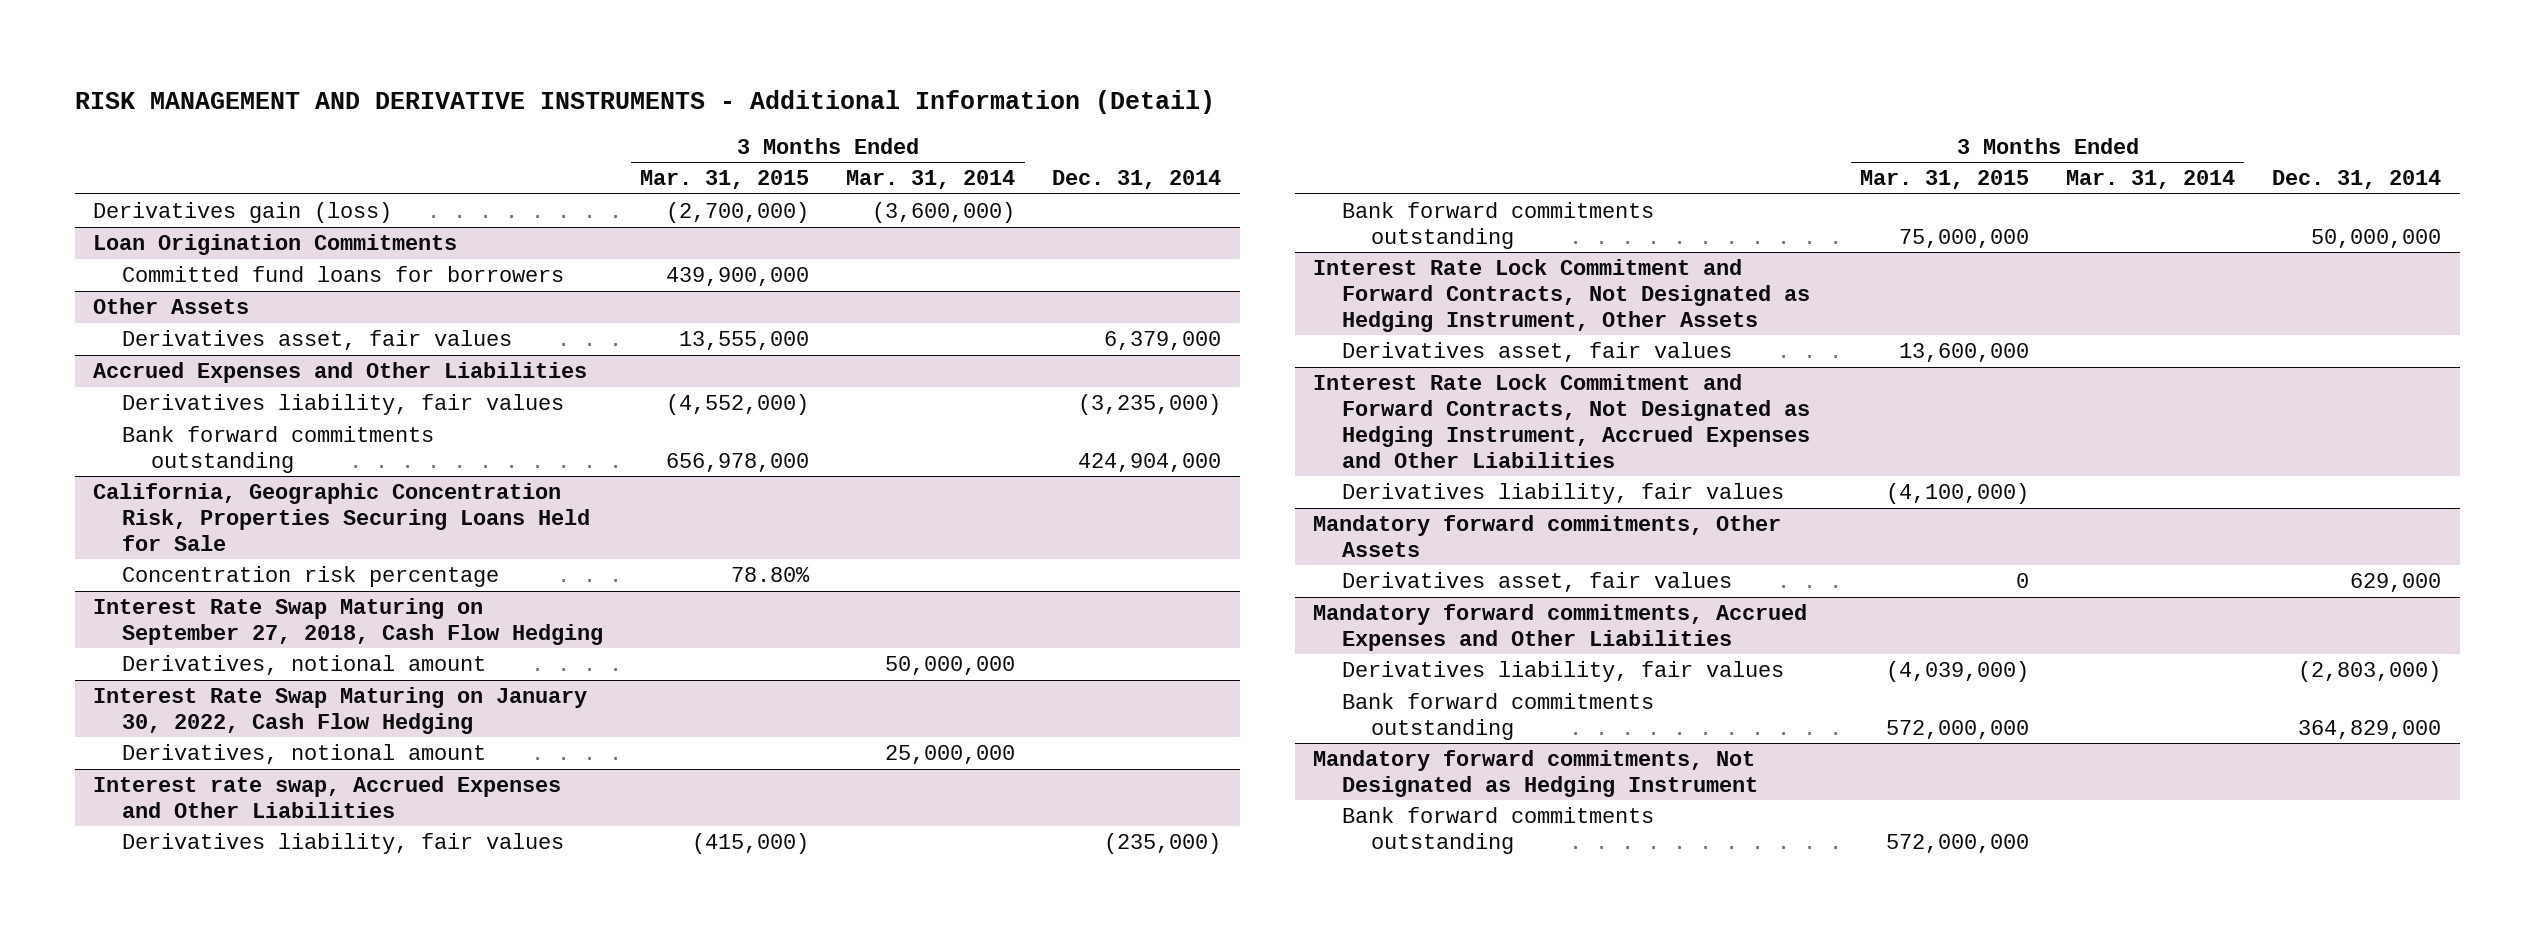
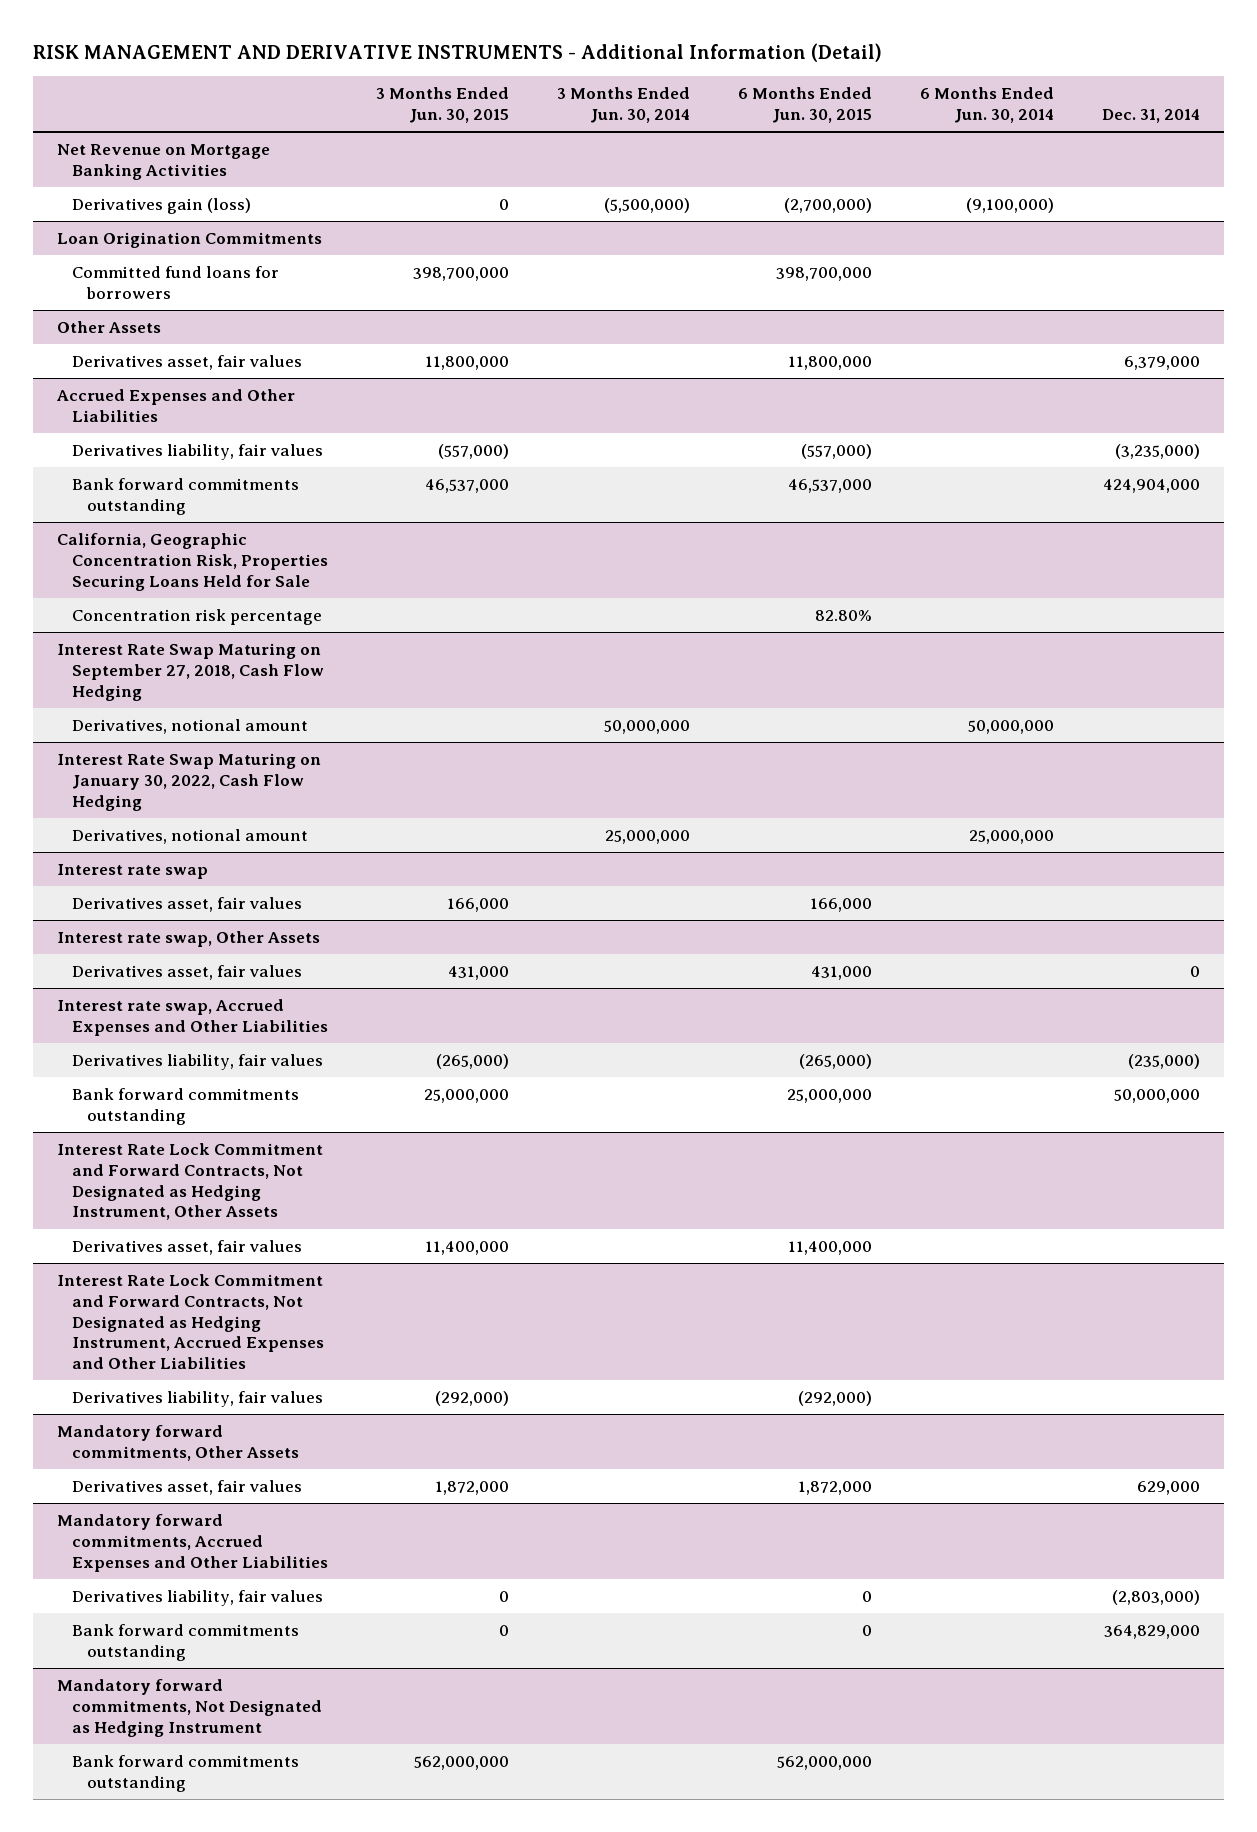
- | 3 Months Ended Mar. 31, 2015 | 3 Months Ended Mar. 31, 2014 | Dec. 31, 2014
+ | 3 Months Ended Jun. 30, 2015 | 3 Months Ended Jun. 30, 2014 | 6 Months Ended Jun. 30, 2015 | 6 Months Ended Jun. 30, 2014 | Dec. 31, 2014
- Derivatives gain (loss) | (2,700,000) | (3,600,000) |
+ Net Revenue on Mortgage Banking Activities
+ Derivatives gain (loss) | 0 | (5,500,000) | (2,700,000) | (9,100,000) |
+ Interest rate swap
+ Derivatives asset, fair values | 166,000 | | 166,000 | |
+ Interest rate swap, Other Assets
+ Derivatives asset, fair values | 431,000 | | 431,000 | | 0

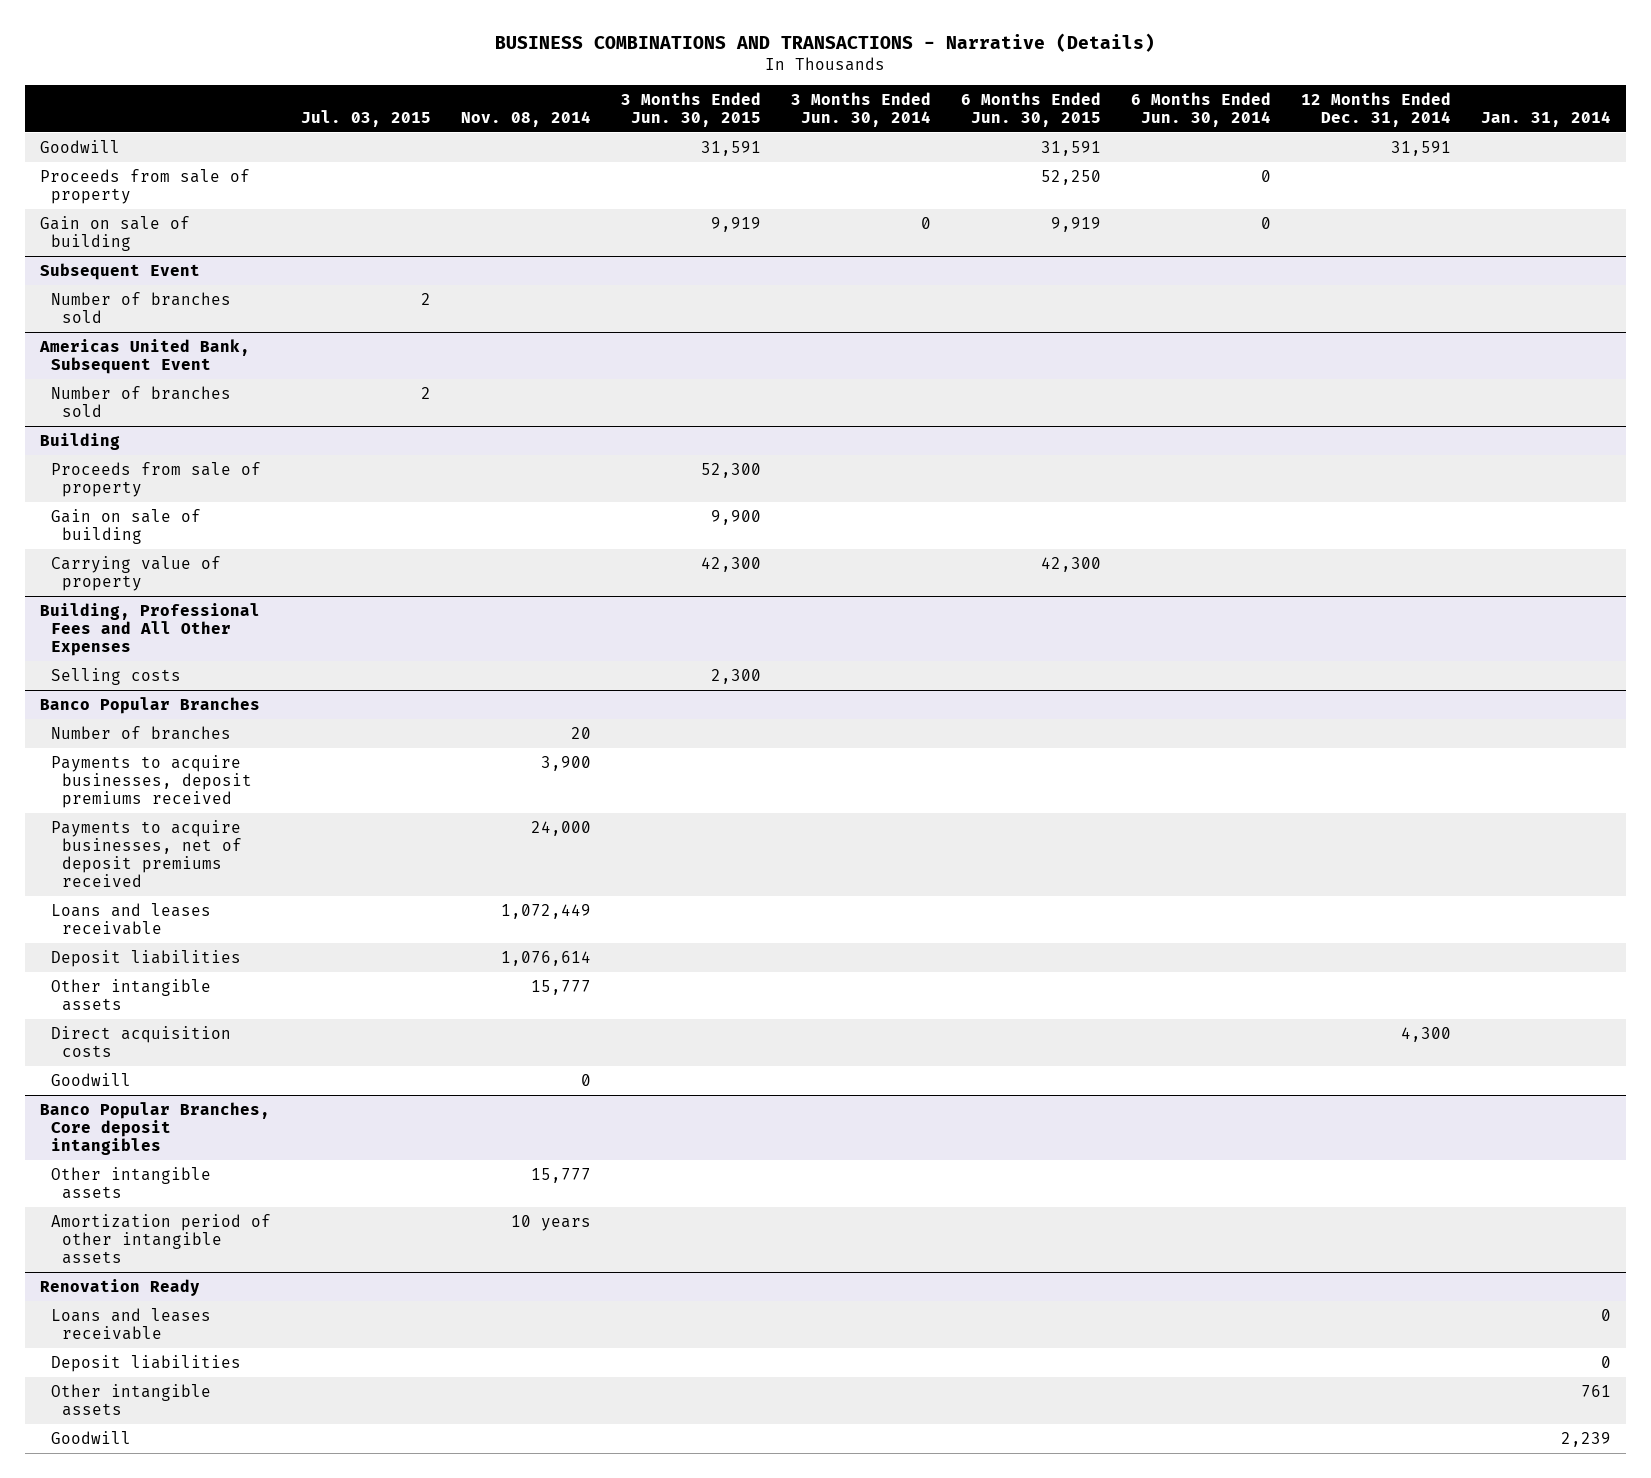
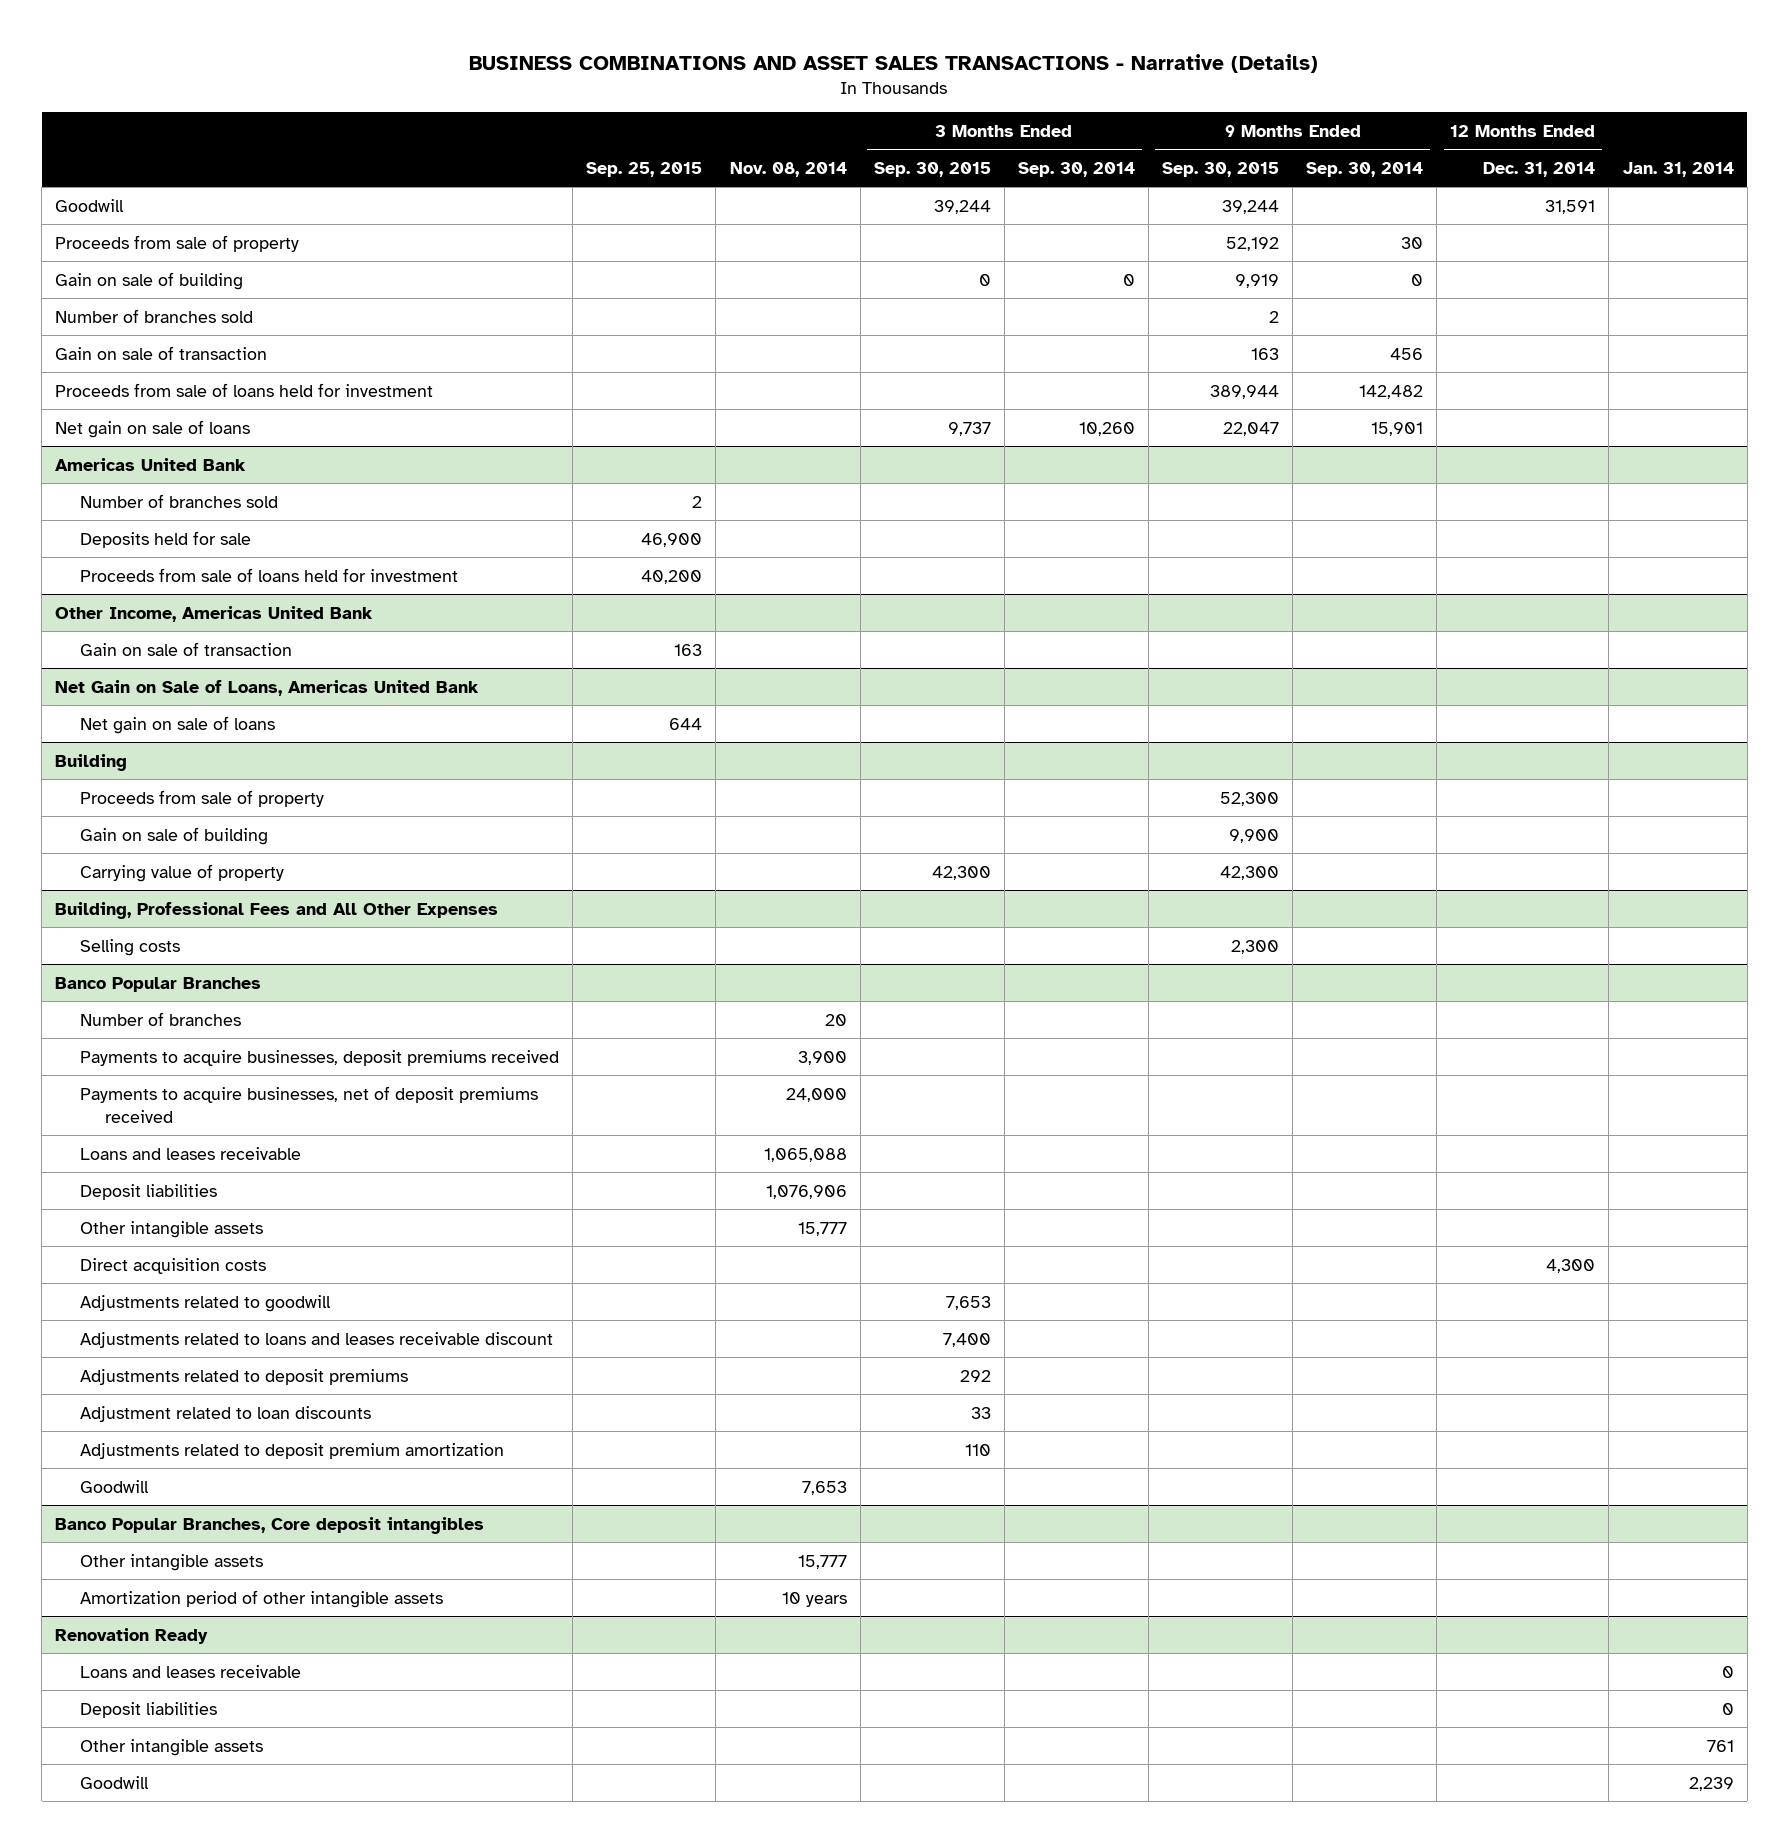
- BUSINESS COMBINATIONS AND TRANSACTIONS - Narrative (Details)
+ BUSINESS COMBINATIONS AND ASSET SALES TRANSACTIONS - Narrative (Details)
- | Jul. 03, 2015 | Nov. 08, 2014 | 3 Months Ended Jun. 30, 2015 | 3 Months Ended Jun. 30, 2014 | 6 Months Ended Jun. 30, 2015 | 6 Months Ended Jun. 30, 2014 | 12 Months Ended Dec. 31, 2014 | Jan. 31, 2014
+ | Sep. 25, 2015 | Nov. 08, 2014 | 3 Months Ended Sep. 30, 2015 | 3 Months Ended Sep. 30, 2014 | 9 Months Ended Sep. 30, 2015 | 9 Months Ended Sep. 30, 2014 | 12 Months Ended Dec. 31, 2014 | Jan. 31, 2014
- Subsequent Event
- Number of branches sold | 2 | | | | | | |
- Americas United Bank, Subsequent Event
+ Number of branches sold | | | | | 2 | | |
+ Gain on sale of transaction | | | | | 163 | 456 | |
+ Proceeds from sale of loans held for investment | | | | | 389,944 | 142,482 | |
+ Net gain on sale of loans | | | 9,737 | 10,260 | 22,047 | 15,901 | |
+ Americas United Bank
+ Deposits held for sale | 46,900 | | | | | | |
+ Proceeds from sale of loans held for investment | 40,200 | | | | | | |
+ Other Income, Americas United Bank
+ Gain on sale of transaction | 163 | | | | | | |
+ Net Gain on Sale of Loans, Americas United Bank
+ Net gain on sale of loans | 644 | | | | | | |
@ Banco Popular Branches
- Loans and leases receivable | | 1,072,449 | | | | | |
- Deposit liabilities | | 1,076,614 | | | | | |
+ Loans and leases receivable | | 1,065,088 | | | | | |
+ Deposit liabilities | | 1,076,906 | | | | | |
- Goodwill | | 0 | | | | | |
+ Adjustments related to goodwill | | | 7,653 | | | | |
+ Adjustments related to loans and leases receivable discount | | | 7,400 | | | | |
+ Adjustments related to deposit premiums | | | 292 | | | | |
+ Adjustment related to loan discounts | | | 33 | | | | |
+ Adjustments related to deposit premium amortization | | | 110 | | | | |
+ Goodwill | | 7,653 | | | | | |

